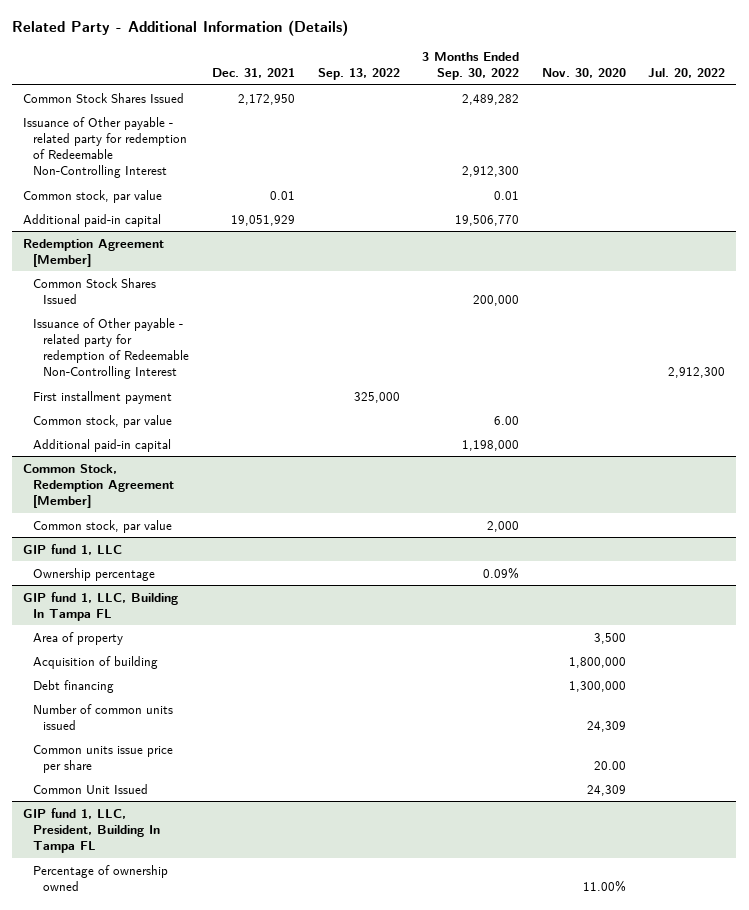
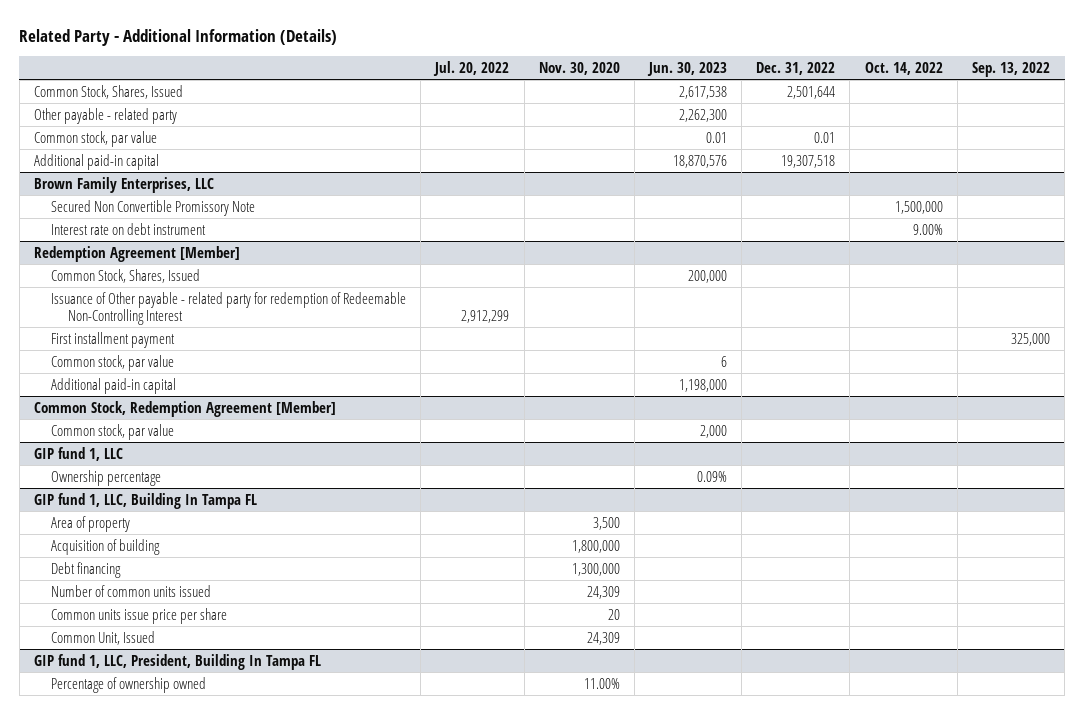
- | Dec. 31, 2021 | Sep. 13, 2022 | 3 Months Ended Sep. 30, 2022 | Nov. 30, 2020 | Jul. 20, 2022
+ | Jul. 20, 2022 | Nov. 30, 2020 | Jun. 30, 2023 | Dec. 31, 2022 | Oct. 14, 2022 | Sep. 13, 2022
- Common Stock Shares Issued | 2,172,950 | | 2,489,282 | |
- Issuance of Other payable - related party for redemption of Redeemable Non-Controlling Interest | | | 2,912,300 | |
+ Common Stock, Shares, Issued | | | 2,617,538 | 2,501,644 | |
+ Other payable - related party | | | 2,262,300 | | |
+ Brown Family Enterprises, LLC
+ Secured Non Convertible Promissory Note | | | | | 1,500,000 |
+ Interest rate on debt instrument | | | | | 9.00% |
@ Redemption Agreement [Member]
- Common Stock Shares Issued | | | 200,000 | |
- Issuance of Other payable - related party for redemption of Redeemable Non-Controlling Interest | | | | | 2,912,300
+ Common Stock, Shares, Issued | | | 200,000 | | |
+ Issuance of Other payable - related party for redemption of Redeemable Non-Controlling Interest | 2,912,299 | | | | |
@ GIP fund 1, LLC, Building In Tampa FL
- Common units issue price per share | | | | 20.00 |
- Common Unit Issued | | | | 24,309 |
+ Common units issue price per share | | 20 | | | |
+ Common Unit, Issued | | 24,309 | | | |

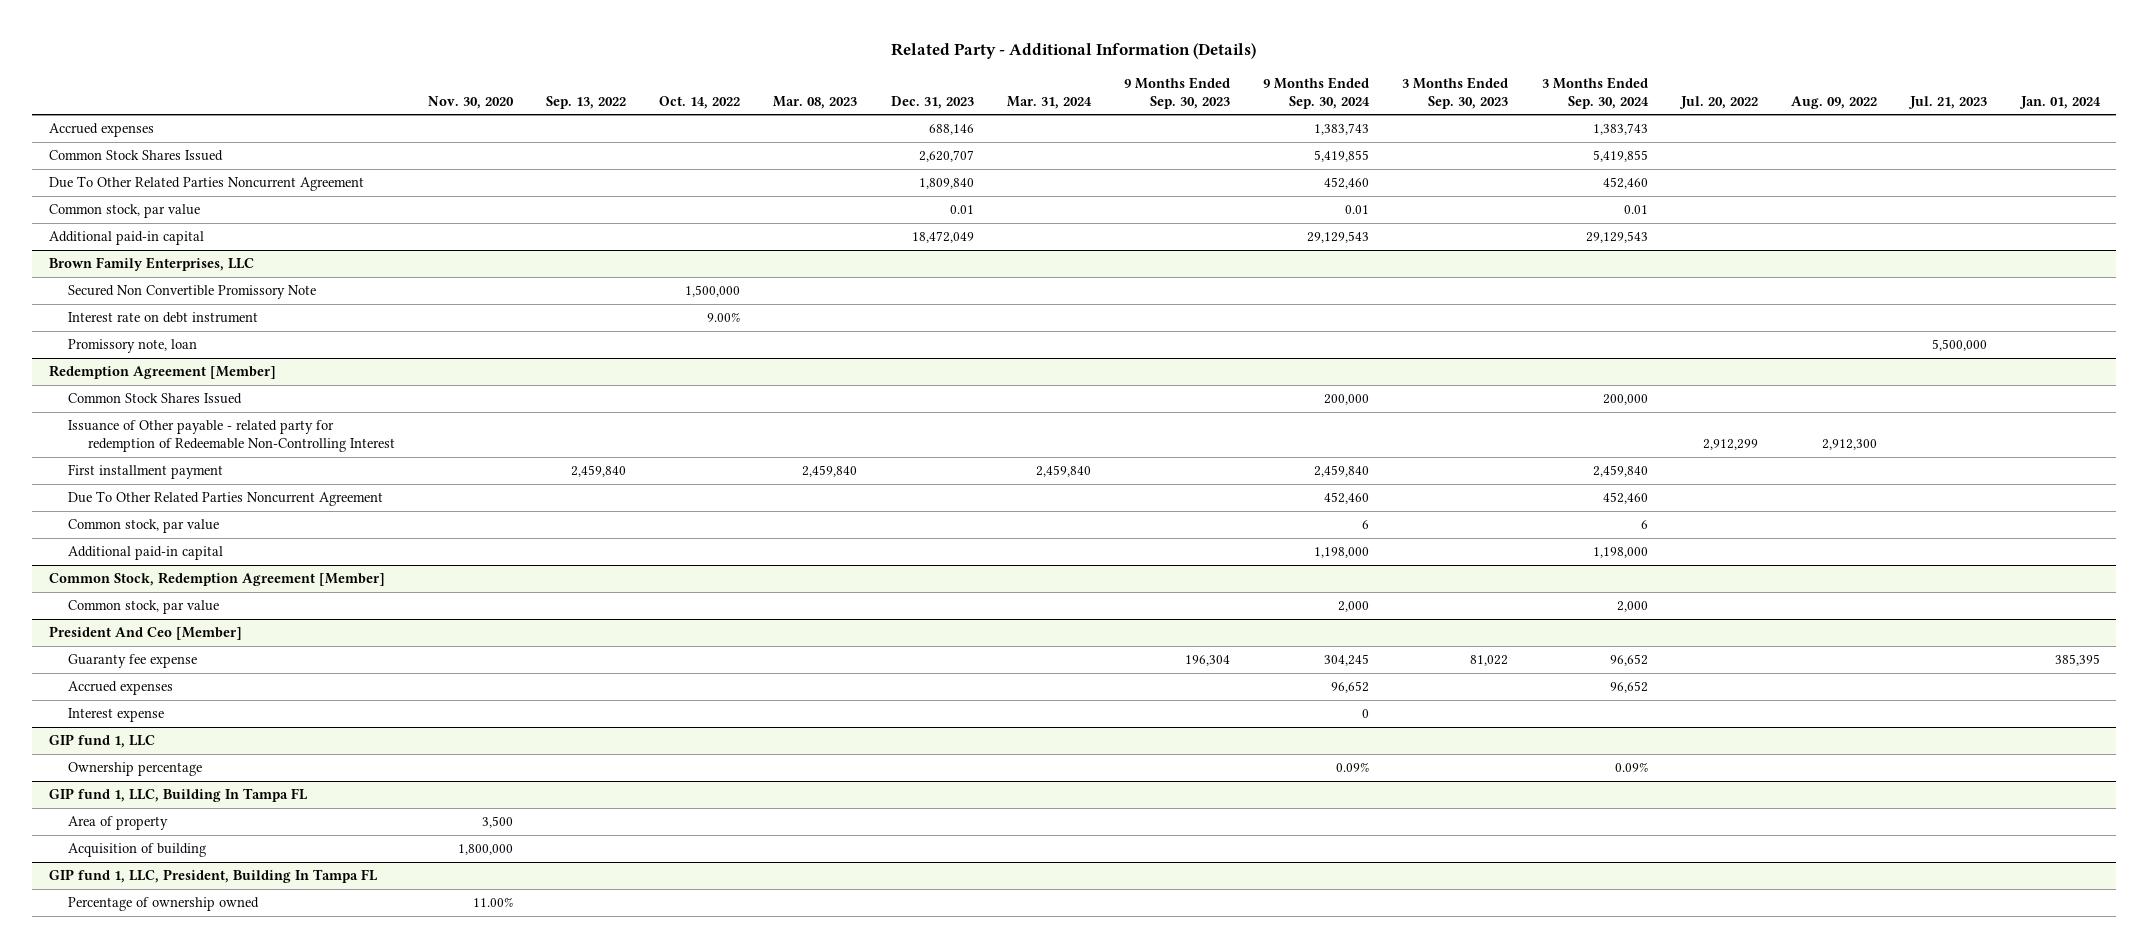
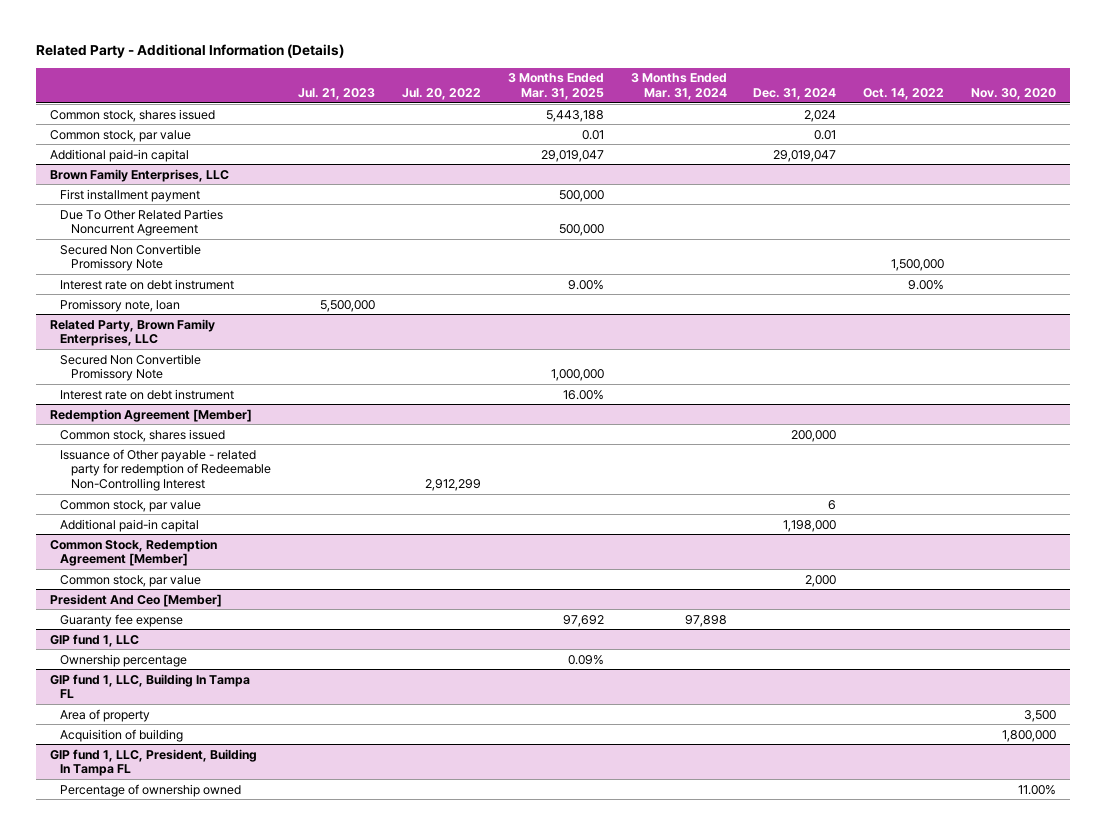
- | Nov. 30, 2020 | Sep. 13, 2022 | Oct. 14, 2022 | Mar. 08, 2023 | Dec. 31, 2023 | Mar. 31, 2024 | 9 Months Ended Sep. 30, 2023 | 9 Months Ended Sep. 30, 2024 | 3 Months Ended Sep. 30, 2023 | 3 Months Ended Sep. 30, 2024 | Jul. 20, 2022 | Aug. 09, 2022 | Jul. 21, 2023 | Jan. 01, 2024
+ | Jul. 21, 2023 | Jul. 20, 2022 | 3 Months Ended Mar. 31, 2025 | 3 Months Ended Mar. 31, 2024 | Dec. 31, 2024 | Oct. 14, 2022 | Nov. 30, 2020
- Accrued expenses | | | | | 688,146 | | | 1,383,743 | | 1,383,743 | | | |
- Common Stock Shares Issued | | | | | 2,620,707 | | | 5,419,855 | | 5,419,855 | | | |
- Due To Other Related Parties Noncurrent Agreement | | | | | 1,809,840 | | | 452,460 | | 452,460 | | | |
+ Common stock, shares issued | | | 5,443,188 | | 2,024 | |
@ Brown Family Enterprises, LLC
+ First installment payment | | | 500,000 | | | |
+ Due To Other Related Parties Noncurrent Agreement | | | 500,000 | | | |
+ Related Party, Brown Family Enterprises, LLC
+ Secured Non Convertible Promissory Note | | | 1,000,000 | | | |
+ Interest rate on debt instrument | | | 16.00% | | | |
@ Redemption Agreement [Member]
- Common Stock Shares Issued | | | | | | | | 200,000 | | 200,000 | | | |
+ Common stock, shares issued | | | | | 200,000 | |
- First installment payment | | 2,459,840 | | 2,459,840 | | 2,459,840 | | 2,459,840 | | 2,459,840 | | | |
- Due To Other Related Parties Noncurrent Agreement | | | | | | | | 452,460 | | 452,460 | | | |
@ President And Ceo [Member]
- Accrued expenses | | | | | | | | 96,652 | | 96,652 | | | |
- Interest expense | | | | | | | | 0 | | | | | |

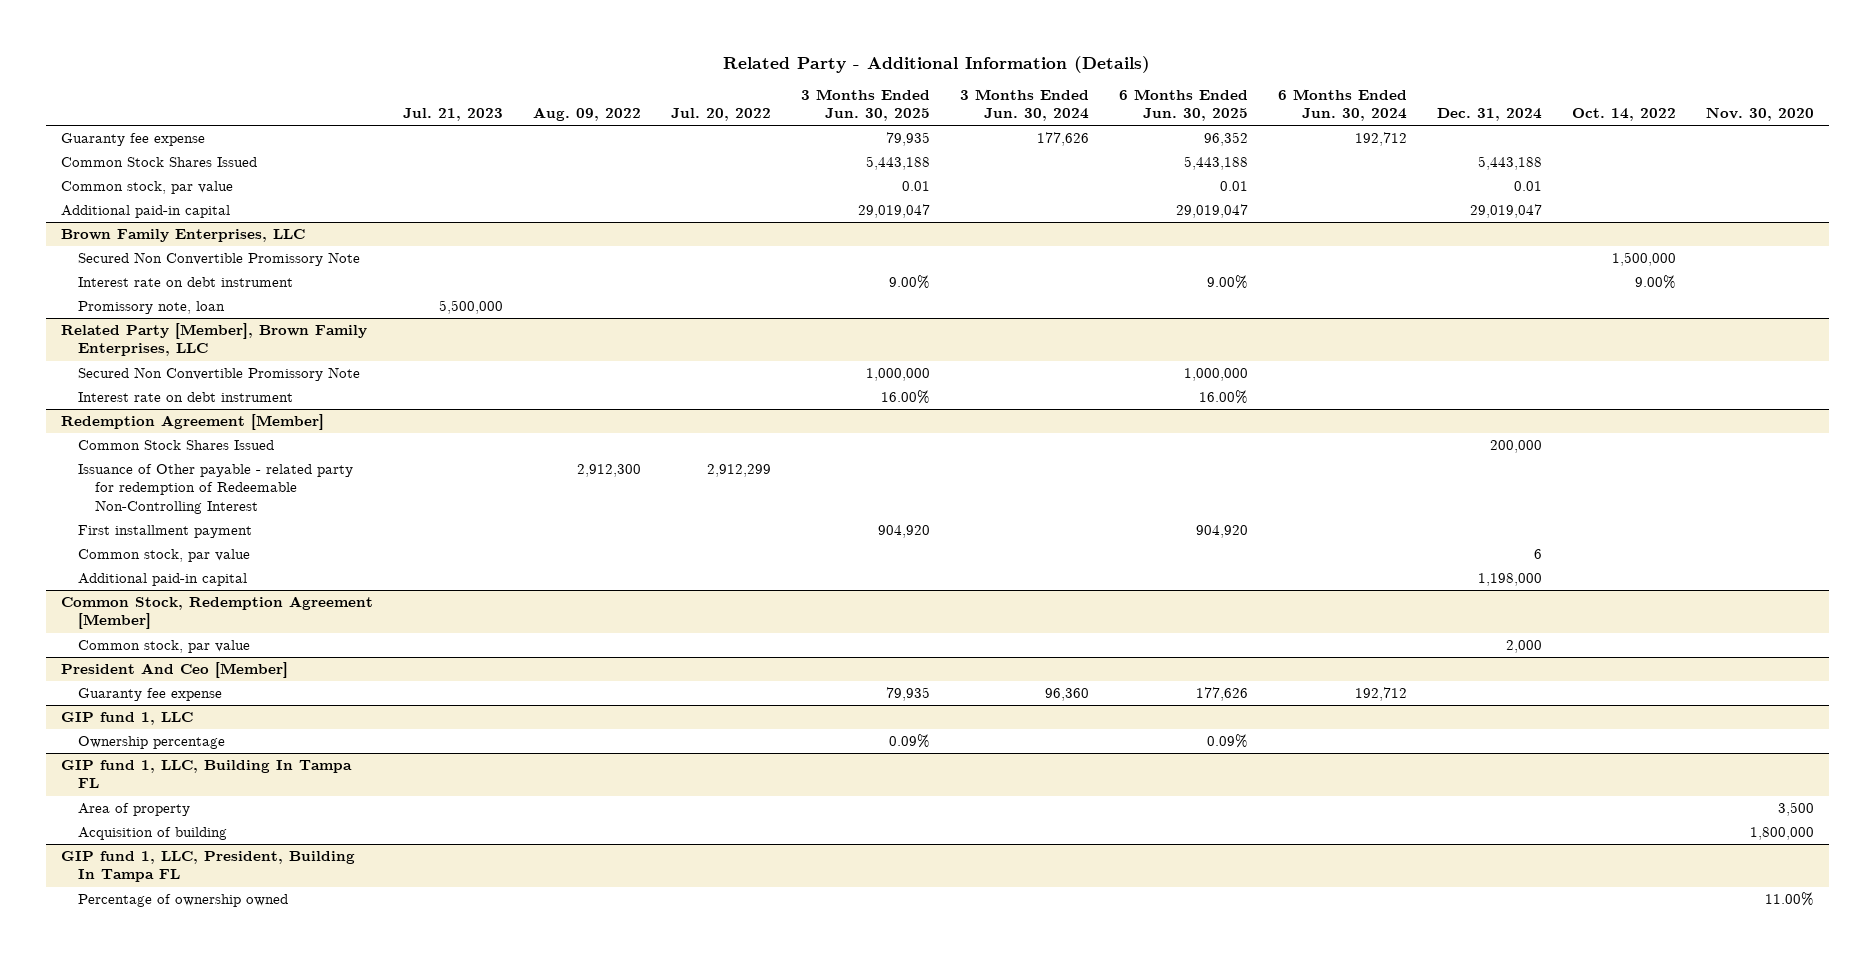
- | Jul. 21, 2023 | Jul. 20, 2022 | 3 Months Ended Mar. 31, 2025 | 3 Months Ended Mar. 31, 2024 | Dec. 31, 2024 | Oct. 14, 2022 | Nov. 30, 2020
+ | Jul. 21, 2023 | Aug. 09, 2022 | Jul. 20, 2022 | 3 Months Ended Jun. 30, 2025 | 3 Months Ended Jun. 30, 2024 | 6 Months Ended Jun. 30, 2025 | 6 Months Ended Jun. 30, 2024 | Dec. 31, 2024 | Oct. 14, 2022 | Nov. 30, 2020
- Common stock, shares issued | | | 5,443,188 | | 2,024 | |
+ Guaranty fee expense | | | | 79,935 | 177,626 | 96,352 | 192,712 | | |
+ Common Stock Shares Issued | | | | 5,443,188 | | 5,443,188 | | 5,443,188 | |
@ Brown Family Enterprises, LLC
- First installment payment | | | 500,000 | | | |
- Due To Other Related Parties Noncurrent Agreement | | | 500,000 | | | |
- Related Party, Brown Family Enterprises, LLC
+ Related Party [Member], Brown Family Enterprises, LLC
@ Redemption Agreement [Member]
- Common stock, shares issued | | | | | 200,000 | |
+ Common Stock Shares Issued | | | | | | | | 200,000 | |
+ First installment payment | | | | 904,920 | | 904,920 | | | |

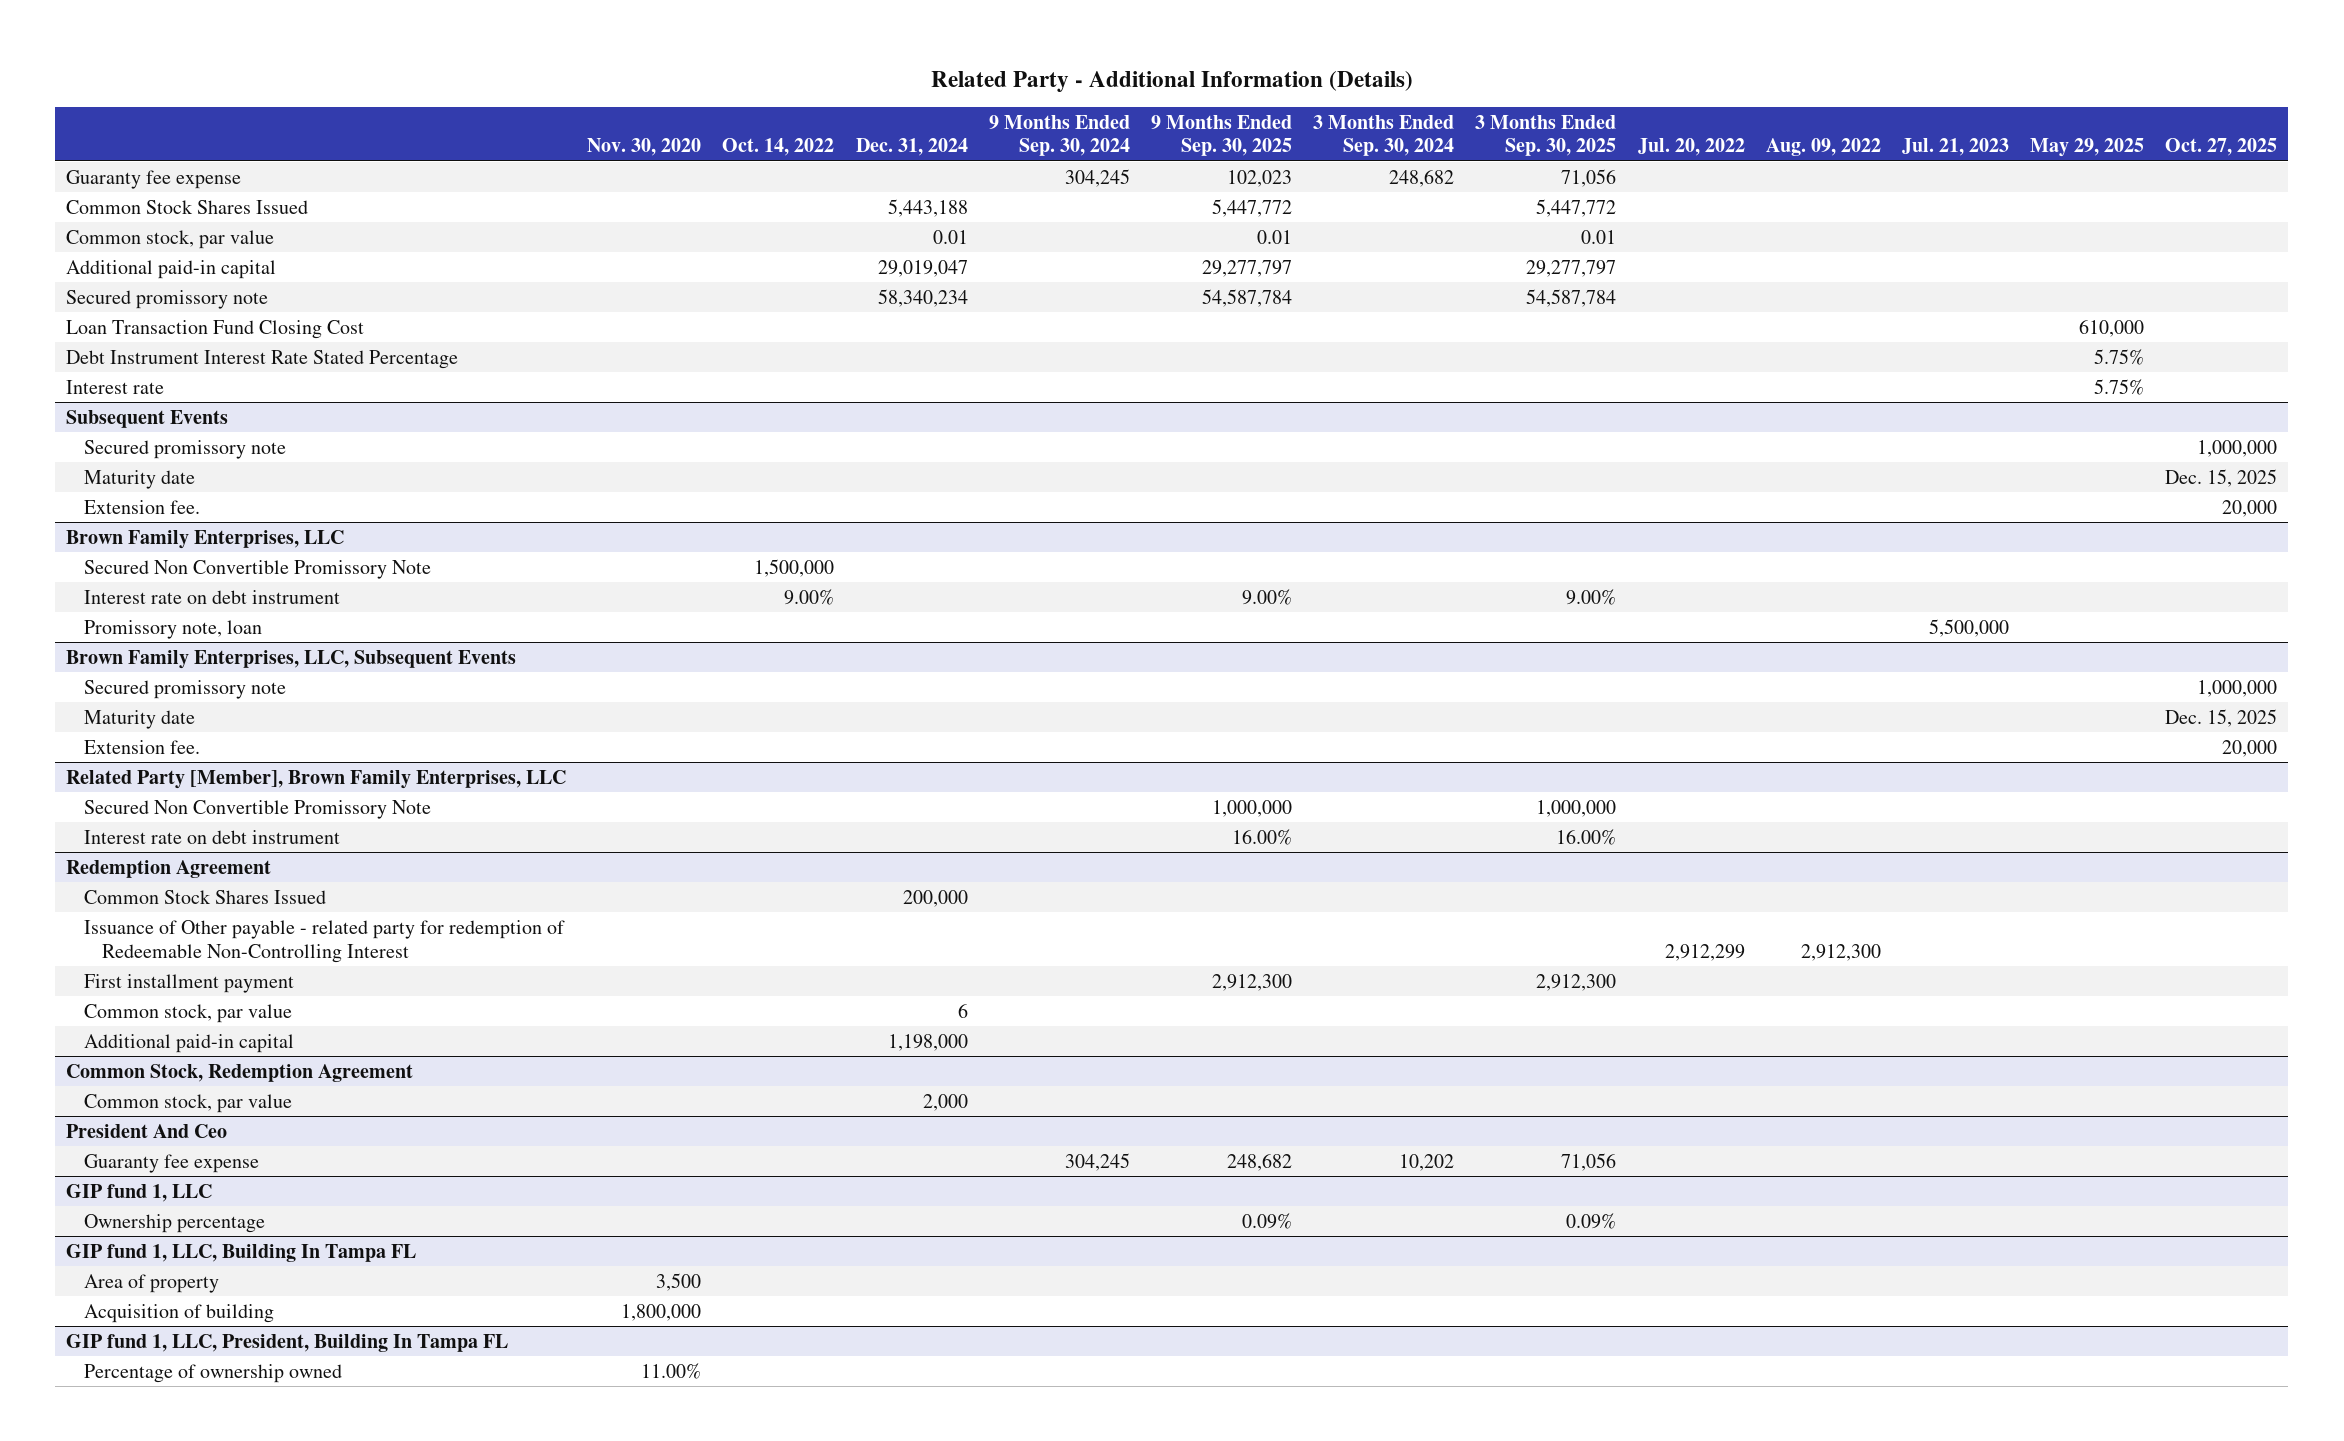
- | Jul. 21, 2023 | Aug. 09, 2022 | Jul. 20, 2022 | 3 Months Ended Jun. 30, 2025 | 3 Months Ended Jun. 30, 2024 | 6 Months Ended Jun. 30, 2025 | 6 Months Ended Jun. 30, 2024 | Dec. 31, 2024 | Oct. 14, 2022 | Nov. 30, 2020
+ | Nov. 30, 2020 | Oct. 14, 2022 | Dec. 31, 2024 | 9 Months Ended Sep. 30, 2024 | 9 Months Ended Sep. 30, 2025 | 3 Months Ended Sep. 30, 2024 | 3 Months Ended Sep. 30, 2025 | Jul. 20, 2022 | Aug. 09, 2022 | Jul. 21, 2023 | May 29, 2025 | Oct. 27, 2025
+ Secured promissory note | | | 58,340,234 | | 54,587,784 | | 54,587,784 | | | | |
+ Loan Transaction Fund Closing Cost | | | | | | | | | | | 610,000 |
+ Debt Instrument Interest Rate Stated Percentage | | | | | | | | | | | 5.75% |
+ Interest rate | | | | | | | | | | | 5.75% |
+ Subsequent Events
+ Secured promissory note | | | | | | | | | | | | 1,000,000
+ Maturity date | | | | | | | | | | | | Dec. 15, 2025
+ Extension fee. | | | | | | | | | | | | 20,000
+ Brown Family Enterprises, LLC, Subsequent Events
+ Secured promissory note | | | | | | | | | | | | 1,000,000
+ Maturity date | | | | | | | | | | | | Dec. 15, 2025
+ Extension fee. | | | | | | | | | | | | 20,000
- Redemption Agreement [Member]
+ Redemption Agreement
- Common Stock, Redemption Agreement [Member]
+ Common Stock, Redemption Agreement
- President And Ceo [Member]
+ President And Ceo

